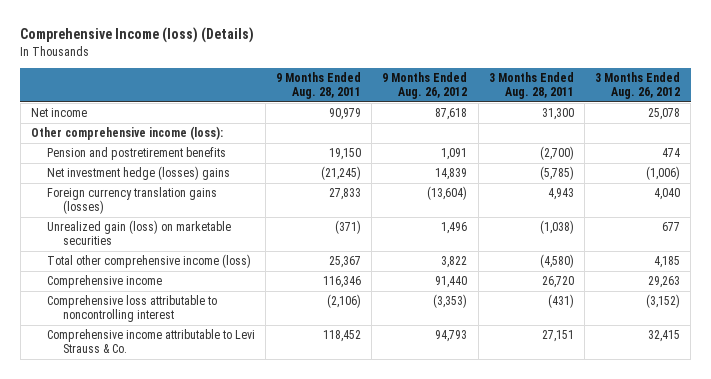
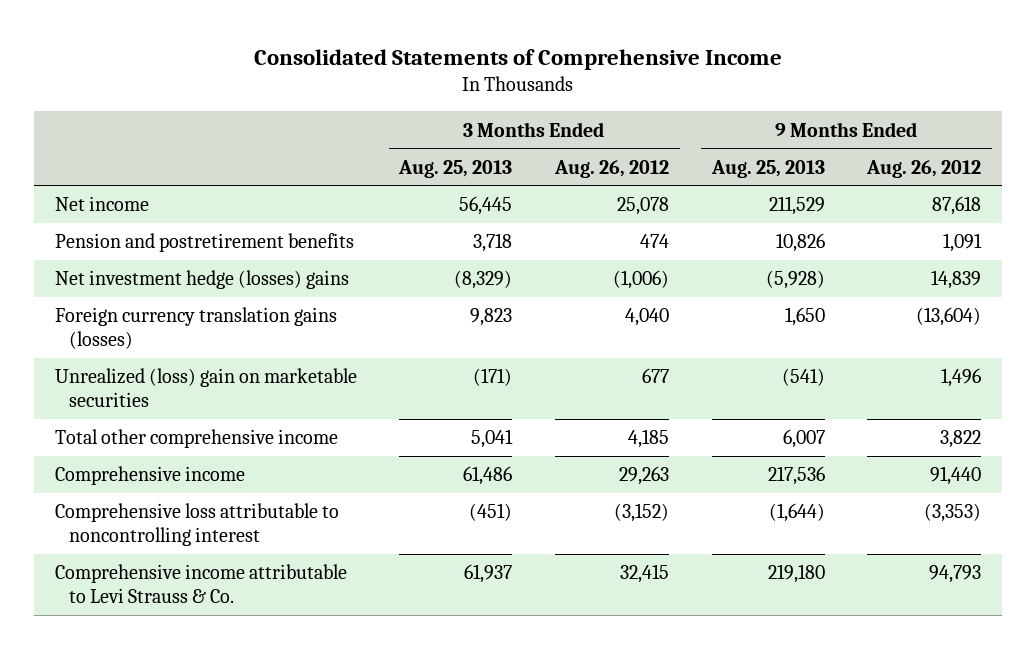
- Comprehensive Income (loss) (Details)
+ Consolidated Statements of Comprehensive Income
- | 9 Months Ended Aug. 28, 2011 | 9 Months Ended Aug. 26, 2012 | 3 Months Ended Aug. 28, 2011 | 3 Months Ended Aug. 26, 2012
+ | 3 Months Ended Aug. 25, 2013 | 3 Months Ended Aug. 26, 2012 | 9 Months Ended Aug. 25, 2013 | 9 Months Ended Aug. 26, 2012
- Other comprehensive income (loss):
- Unrealized gain (loss) on marketable securities | (371) | 1,496 | (1,038) | 677
- Total other comprehensive income (loss) | 25,367 | 3,822 | (4,580) | 4,185
+ Unrealized (loss) gain on marketable securities | (171) | 677 | (541) | 1,496
+ Total other comprehensive income | 5,041 | 4,185 | 6,007 | 3,822

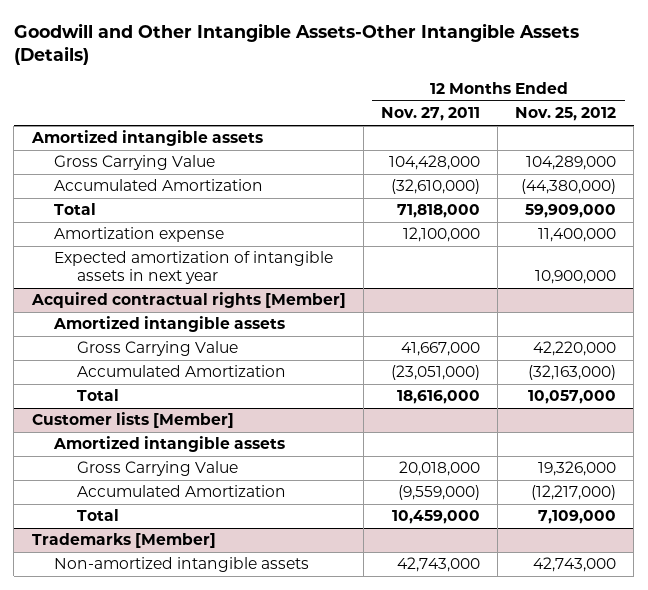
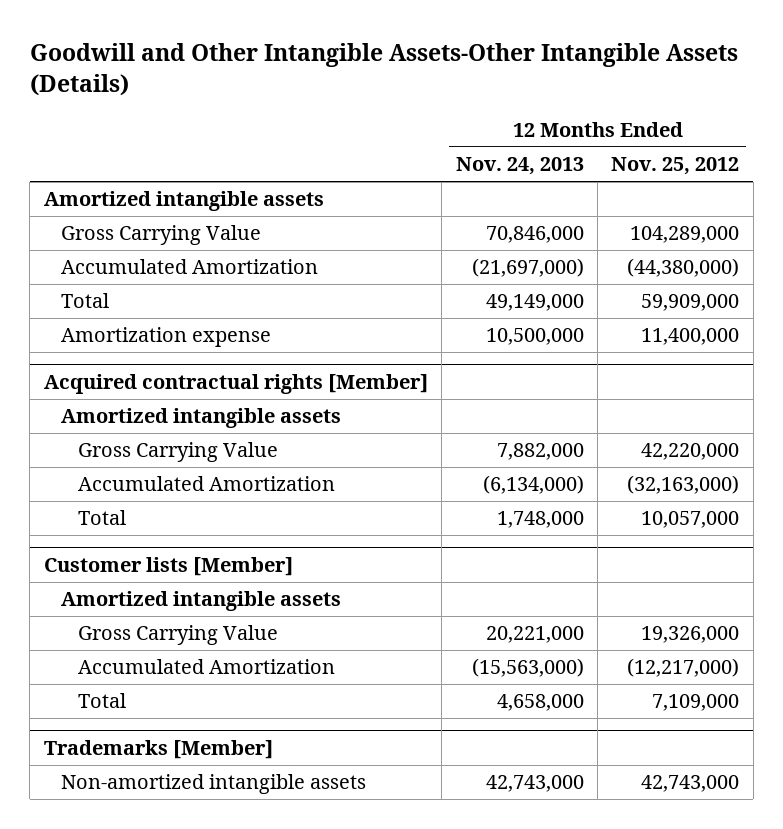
- | 12 Months Ended Nov. 27, 2011 | 12 Months Ended Nov. 25, 2012
+ | 12 Months Ended Nov. 24, 2013 | 12 Months Ended Nov. 25, 2012
- Expected amortization of intangible assets in next year | | 10,900,000

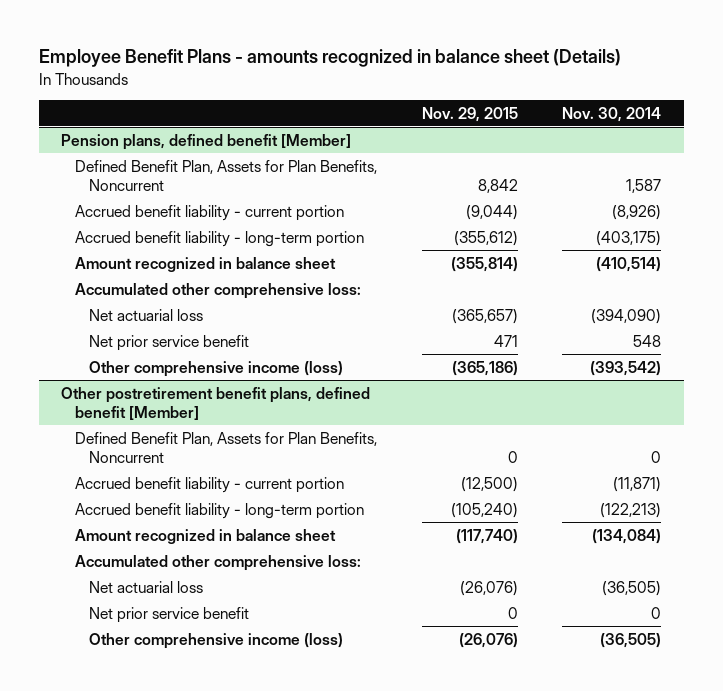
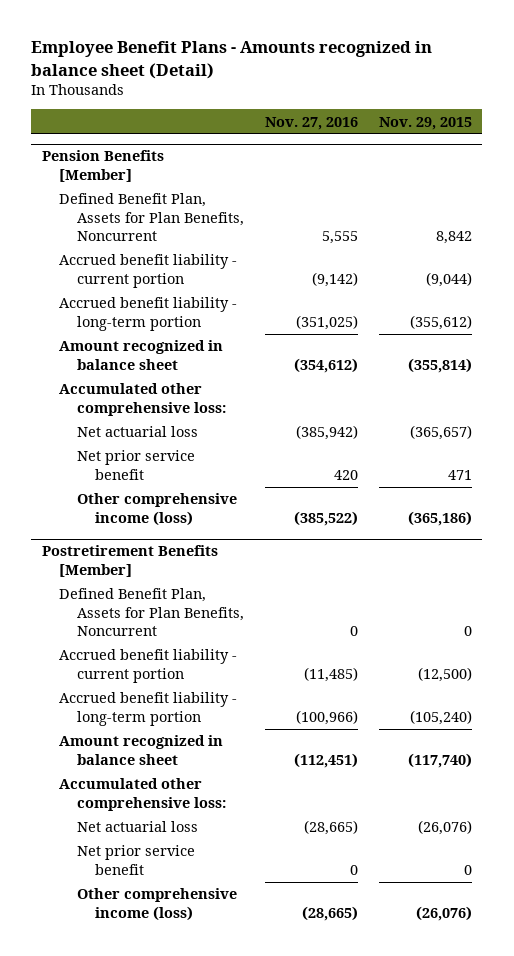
- Employee Benefit Plans - amounts recognized in balance sheet (Details)
+ Employee Benefit Plans - Amounts recognized in balance sheet (Detail)
- | Nov. 29, 2015 | Nov. 30, 2014
+ | Nov. 27, 2016 | Nov. 29, 2015
- Pension plans, defined benefit [Member]
+ Pension Benefits [Member]
- Other postretirement benefit plans, defined benefit [Member]
+ Postretirement Benefits [Member]

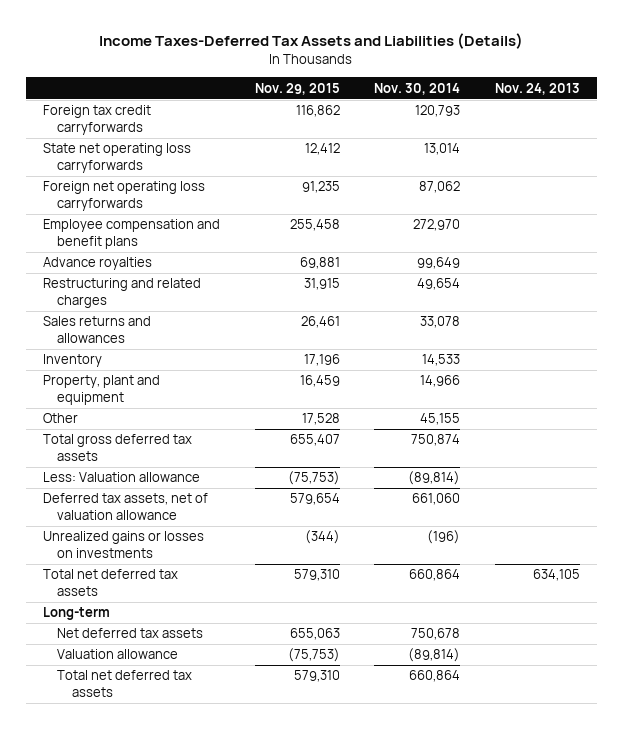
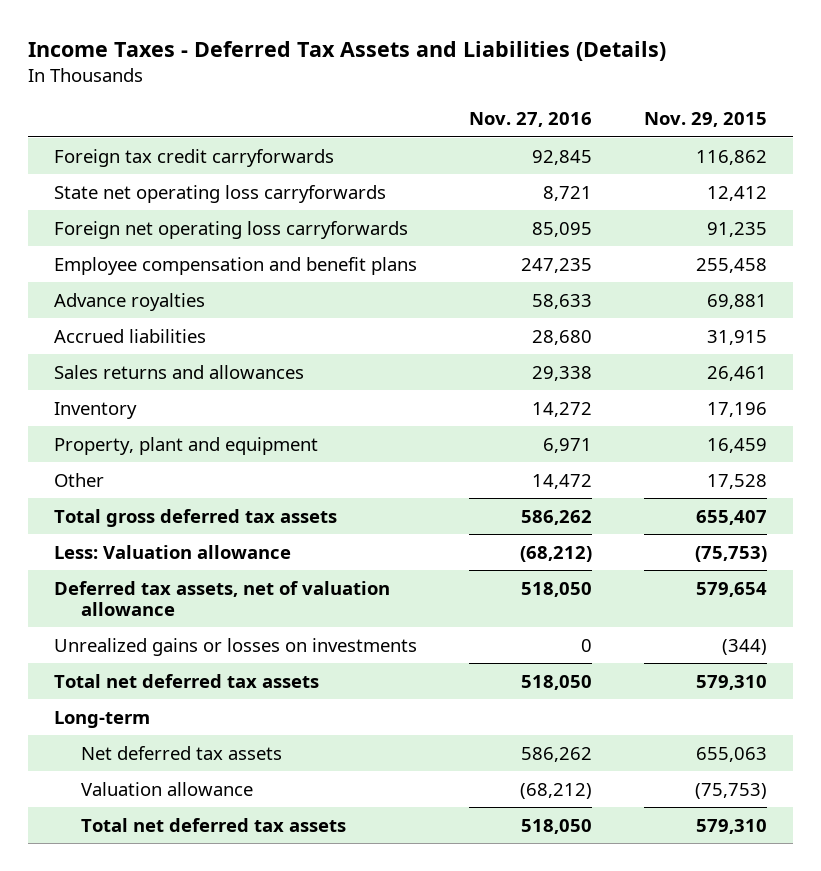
- Income Taxes-Deferred Tax Assets and Liabilities (Details)
+ Income Taxes - Deferred Tax Assets and Liabilities (Details)
- | Nov. 29, 2015 | Nov. 30, 2014 | Nov. 24, 2013
+ | Nov. 27, 2016 | Nov. 29, 2015
- Restructuring and related charges | 31,915 | 49,654 |
+ Accrued liabilities | 28,680 | 31,915

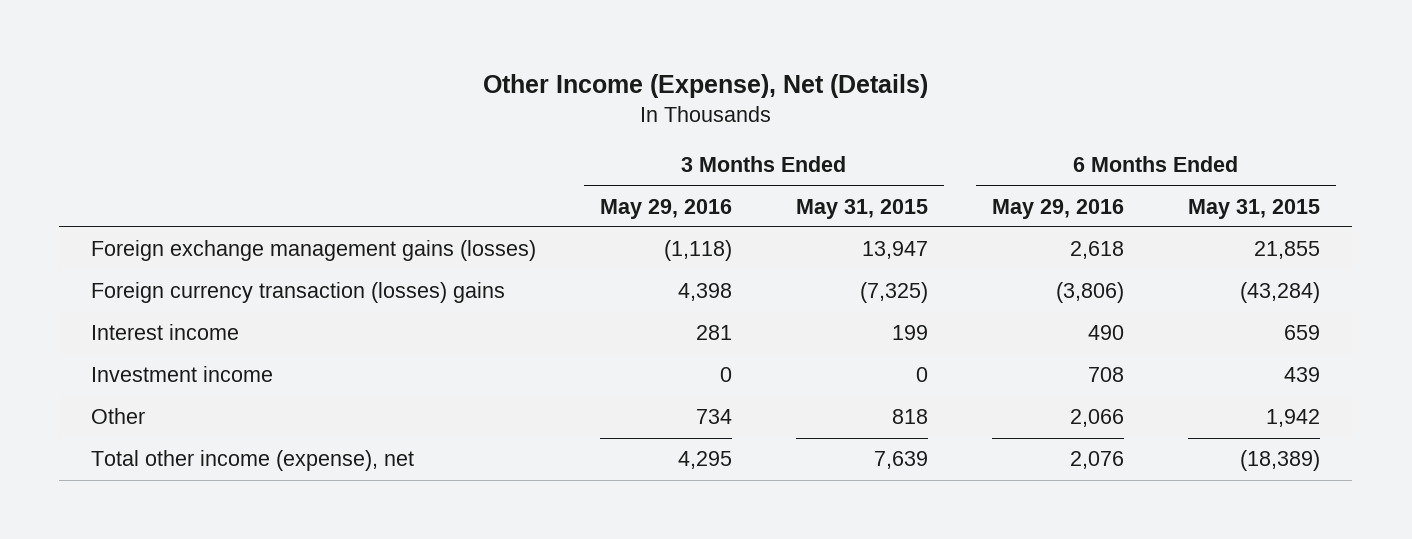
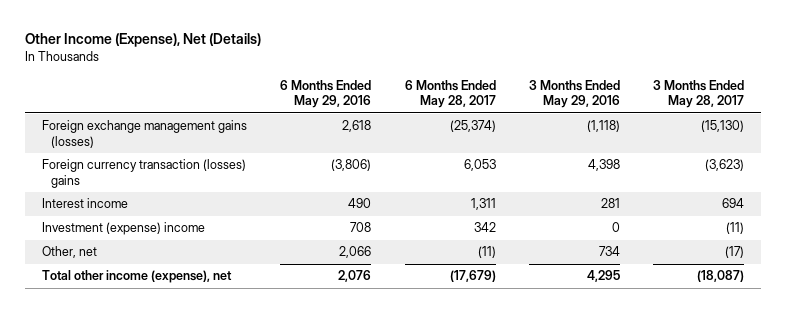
- | 3 Months Ended May 29, 2016 | 3 Months Ended May 31, 2015 | 6 Months Ended May 29, 2016 | 6 Months Ended May 31, 2015
+ | 6 Months Ended May 29, 2016 | 6 Months Ended May 28, 2017 | 3 Months Ended May 29, 2016 | 3 Months Ended May 28, 2017
- Investment income | 0 | 0 | 708 | 439
- Other | 734 | 818 | 2,066 | 1,942
+ Investment (expense) income | 708 | 342 | 0 | (11)
+ Other, net | 2,066 | (11) | 734 | (17)

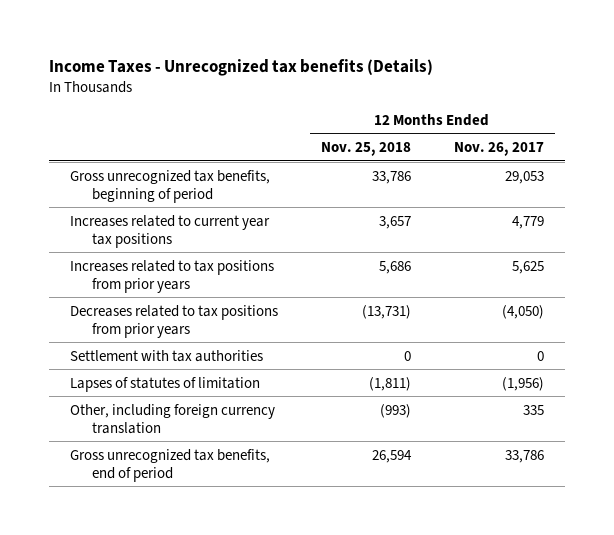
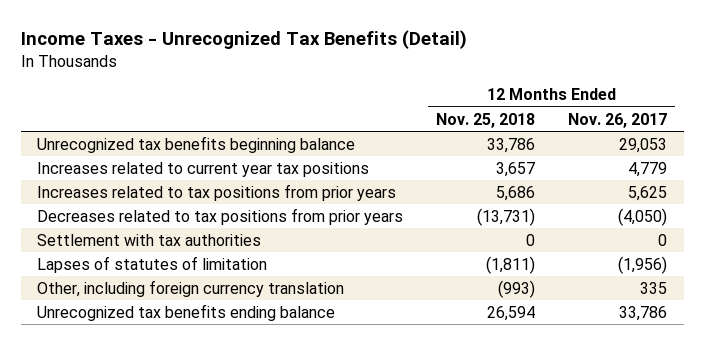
- Income Taxes - Unrecognized tax benefits (Details)
+ Income Taxes - Unrecognized Tax Benefits (Detail)
- Gross unrecognized tax benefits, beginning of period | 33,786 | 29,053
+ Unrecognized tax benefits beginning balance | 33,786 | 29,053
- Gross unrecognized tax benefits, end of period | 26,594 | 33,786
+ Unrecognized tax benefits ending balance | 26,594 | 33,786

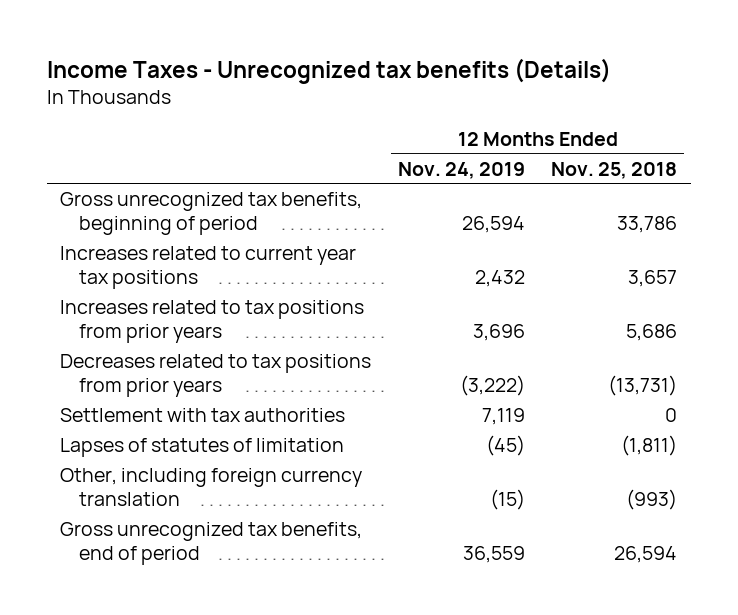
- Income Taxes - Unrecognized Tax Benefits (Detail)
+ Income Taxes - Unrecognized tax benefits (Details)
- | 12 Months Ended Nov. 25, 2018 | 12 Months Ended Nov. 26, 2017
+ | 12 Months Ended Nov. 24, 2019 | 12 Months Ended Nov. 25, 2018
- Unrecognized tax benefits beginning balance | 33,786 | 29,053
+ Gross unrecognized tax benefits, beginning of period | 26,594 | 33,786
- Unrecognized tax benefits ending balance | 26,594 | 33,786
+ Gross unrecognized tax benefits, end of period | 36,559 | 26,594

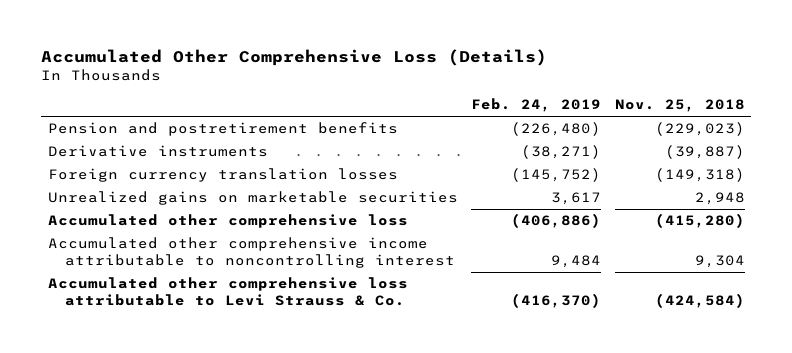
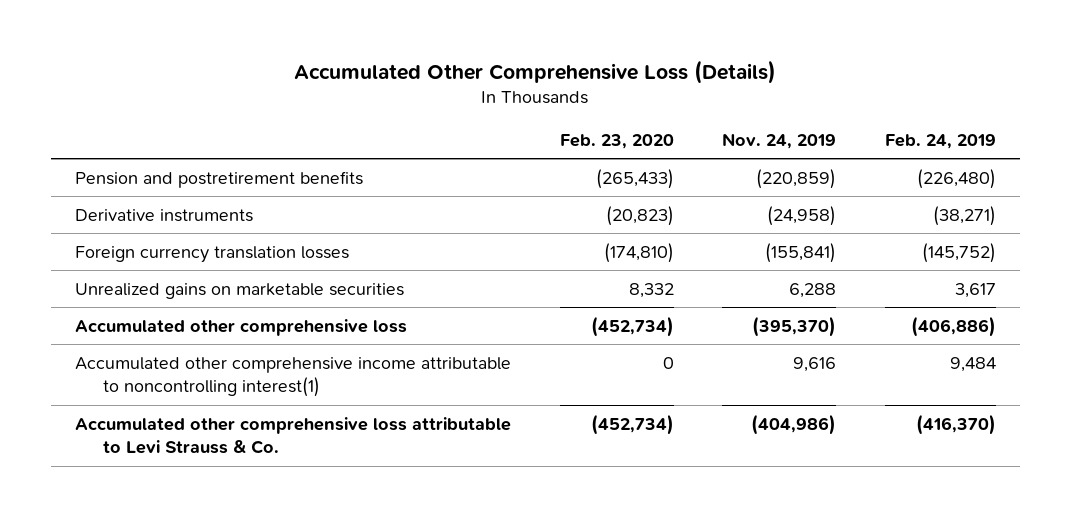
- | Feb. 24, 2019 | Nov. 25, 2018
+ | Feb. 23, 2020 | Nov. 24, 2019 | Feb. 24, 2019
- Accumulated other comprehensive income attributable to noncontrolling interest | 9,484 | 9,304
+ Accumulated other comprehensive income attributable to noncontrolling interest(1) | 0 | 9,616 | 9,484

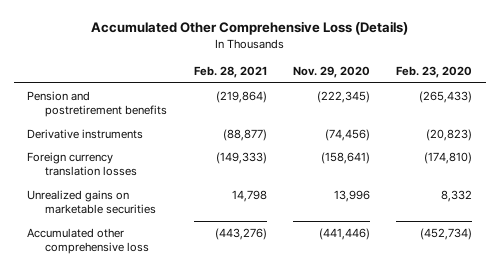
- | Feb. 23, 2020 | Nov. 24, 2019 | Feb. 24, 2019
+ | Feb. 28, 2021 | Nov. 29, 2020 | Feb. 23, 2020
- Accumulated other comprehensive income attributable to noncontrolling interest(1) | 0 | 9,616 | 9,484
- Accumulated other comprehensive loss attributable to Levi Strauss & Co. | (452,734) | (404,986) | (416,370)

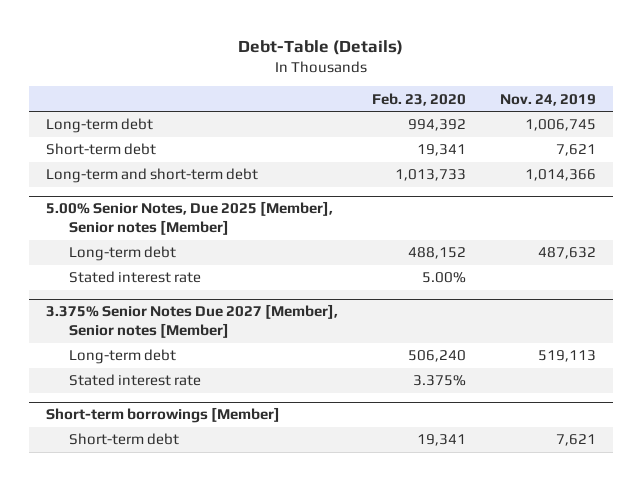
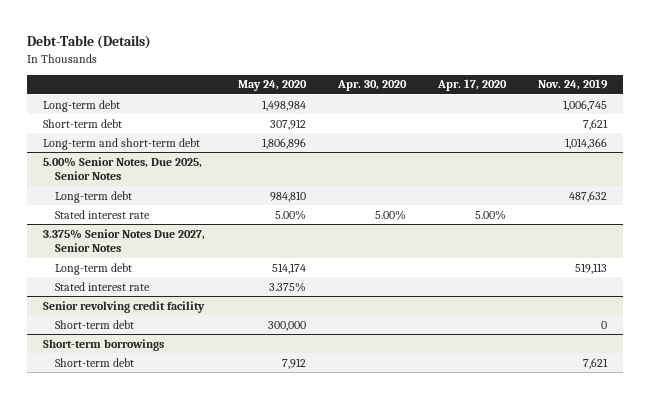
- | Feb. 23, 2020 | Nov. 24, 2019
+ | May 24, 2020 | Apr. 30, 2020 | Apr. 17, 2020 | Nov. 24, 2019
- 5.00% Senior Notes, Due 2025 [Member], Senior notes [Member]
+ 5.00% Senior Notes, Due 2025, Senior Notes
- 3.375% Senior Notes Due 2027 [Member], Senior notes [Member]
+ 3.375% Senior Notes Due 2027, Senior Notes
- Short-term borrowings [Member]
+ Senior revolving credit facility
+ Short-term debt | 300,000 | | | 0
+ Short-term borrowings

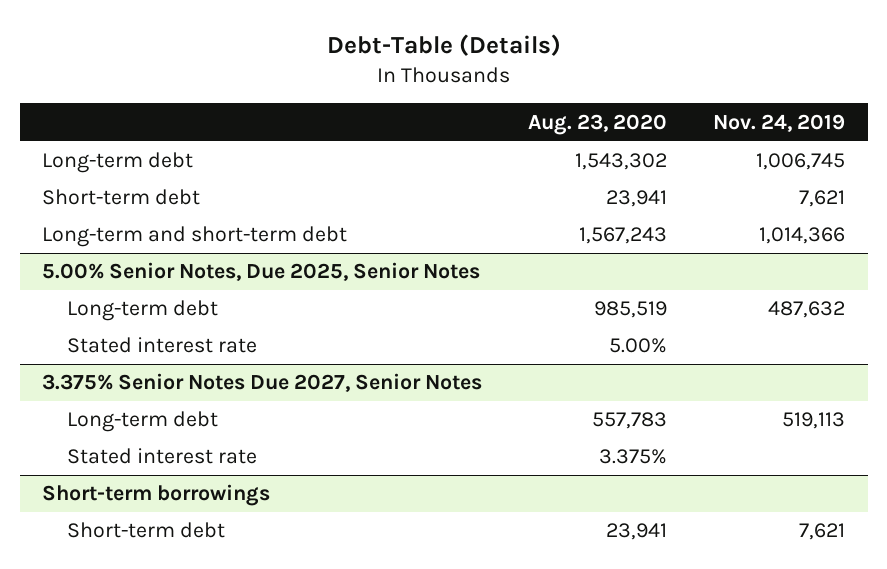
- | May 24, 2020 | Apr. 30, 2020 | Apr. 17, 2020 | Nov. 24, 2019
+ | Aug. 23, 2020 | Nov. 24, 2019
- Senior revolving credit facility
- Short-term debt | 300,000 | | | 0

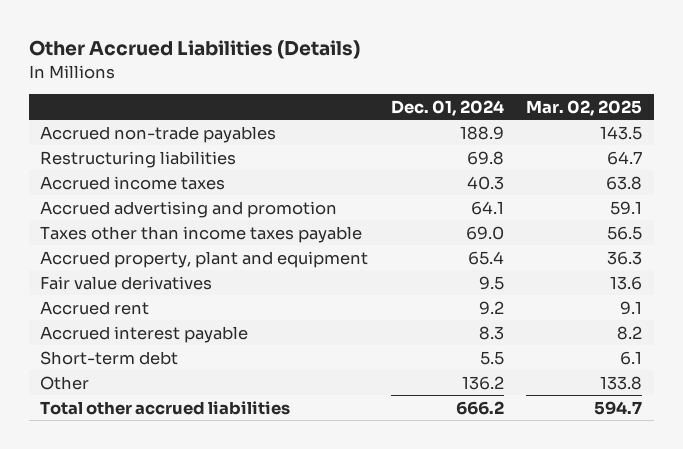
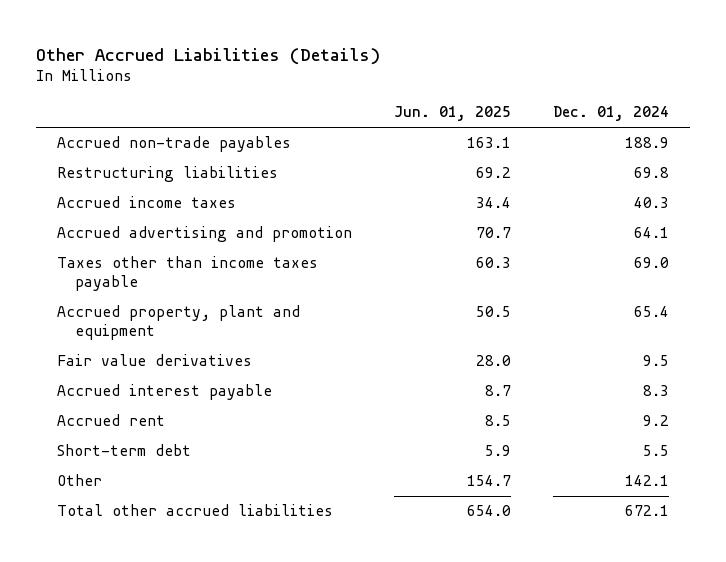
- | Dec. 01, 2024 | Mar. 02, 2025
+ | Jun. 01, 2025 | Dec. 01, 2024
moved down: Accrued rent | 8.5 | 9.2
- Other | 136.2 | 133.8
- Total other accrued liabilities | 666.2 | 594.7
+ Other | 154.7 | 142.1
+ Total other accrued liabilities | 654.0 | 672.1

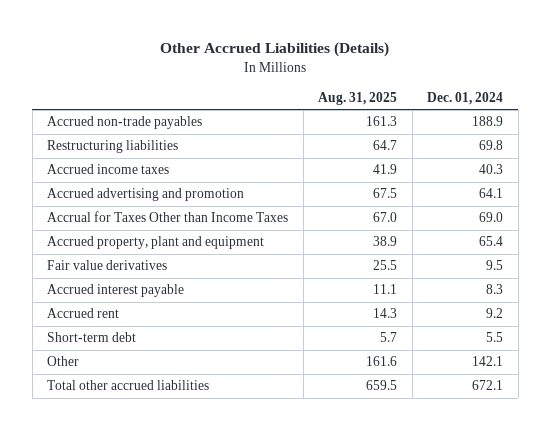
- | Jun. 01, 2025 | Dec. 01, 2024
+ | Aug. 31, 2025 | Dec. 01, 2024
- Taxes other than income taxes payable | 60.3 | 69.0
+ Accrual for Taxes Other than Income Taxes | 67.0 | 69.0

